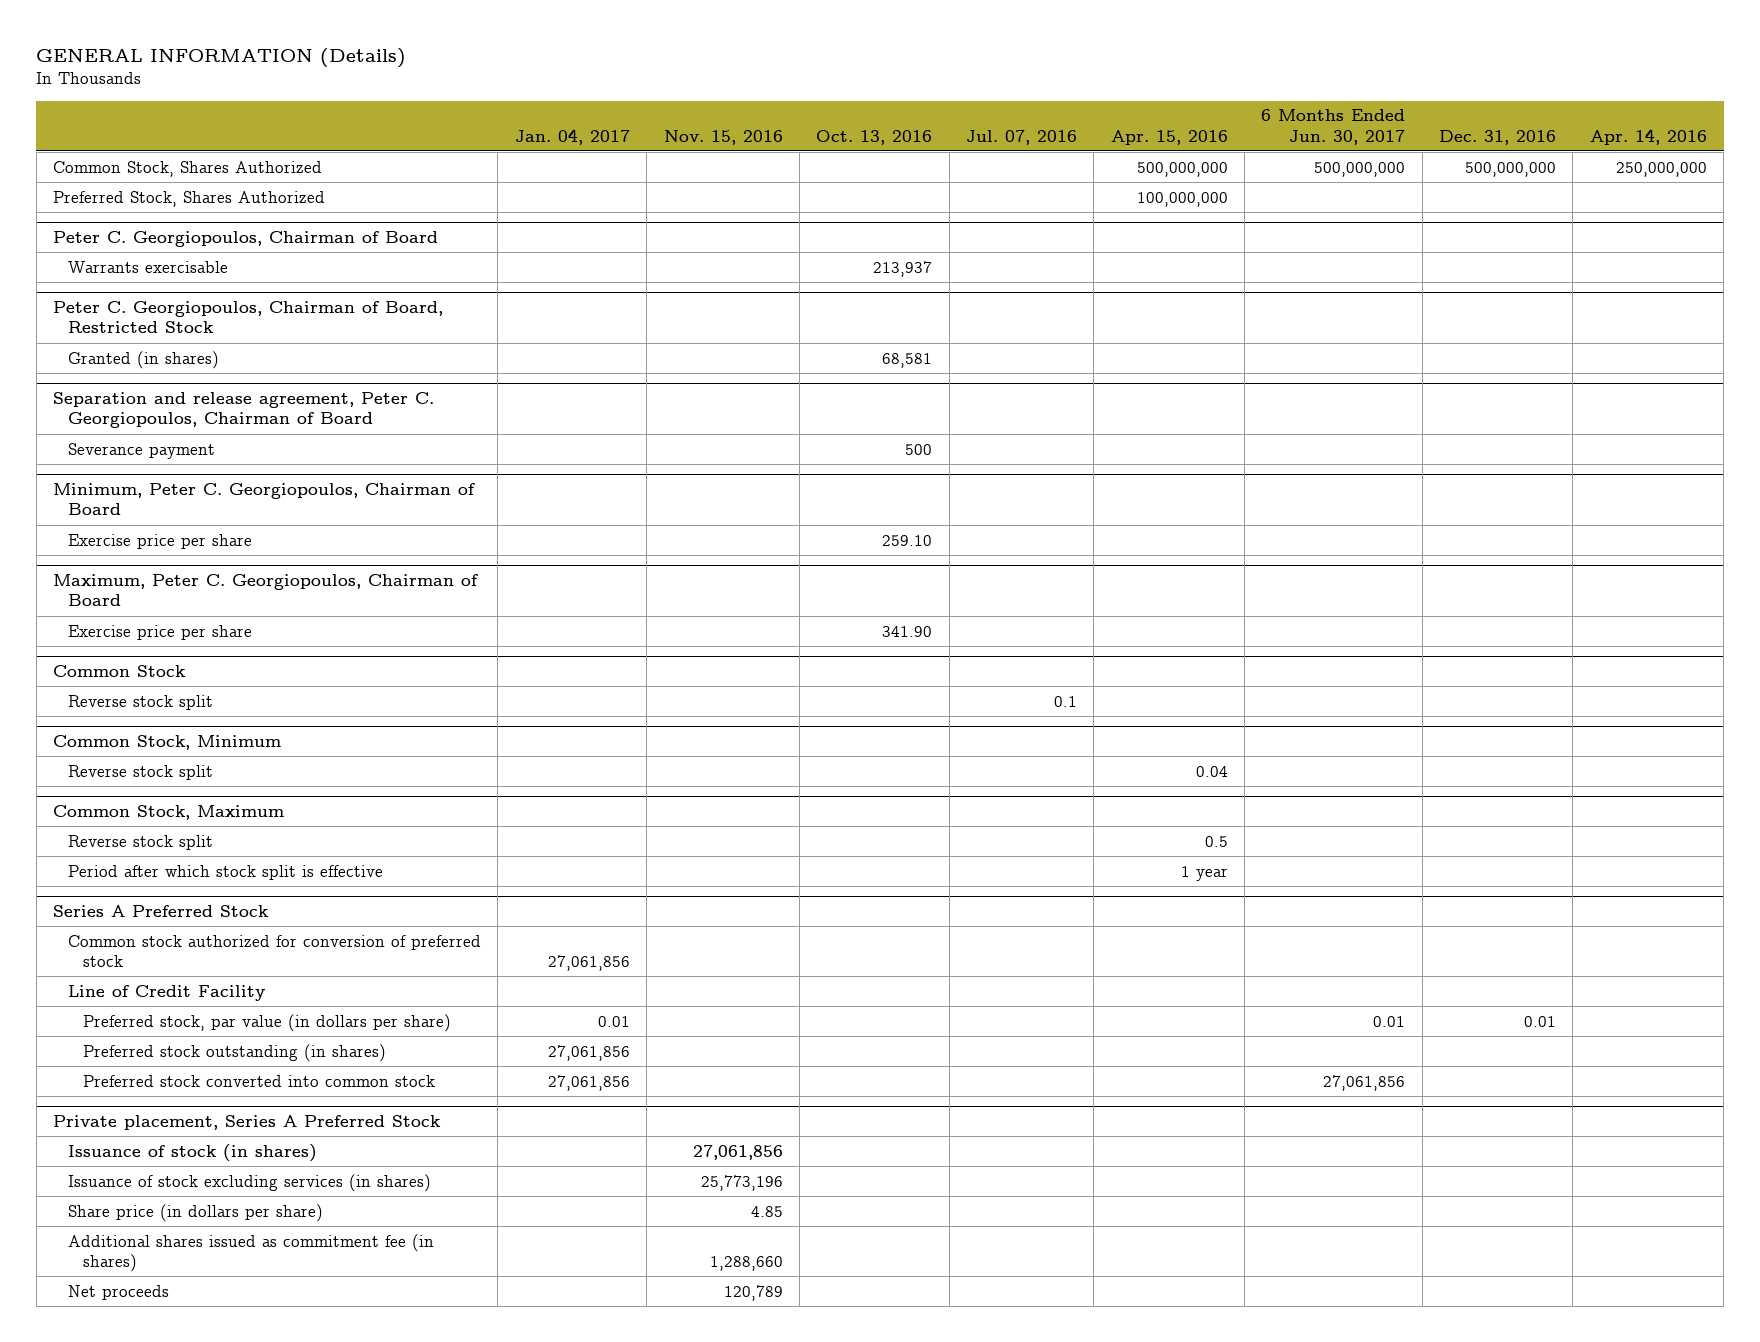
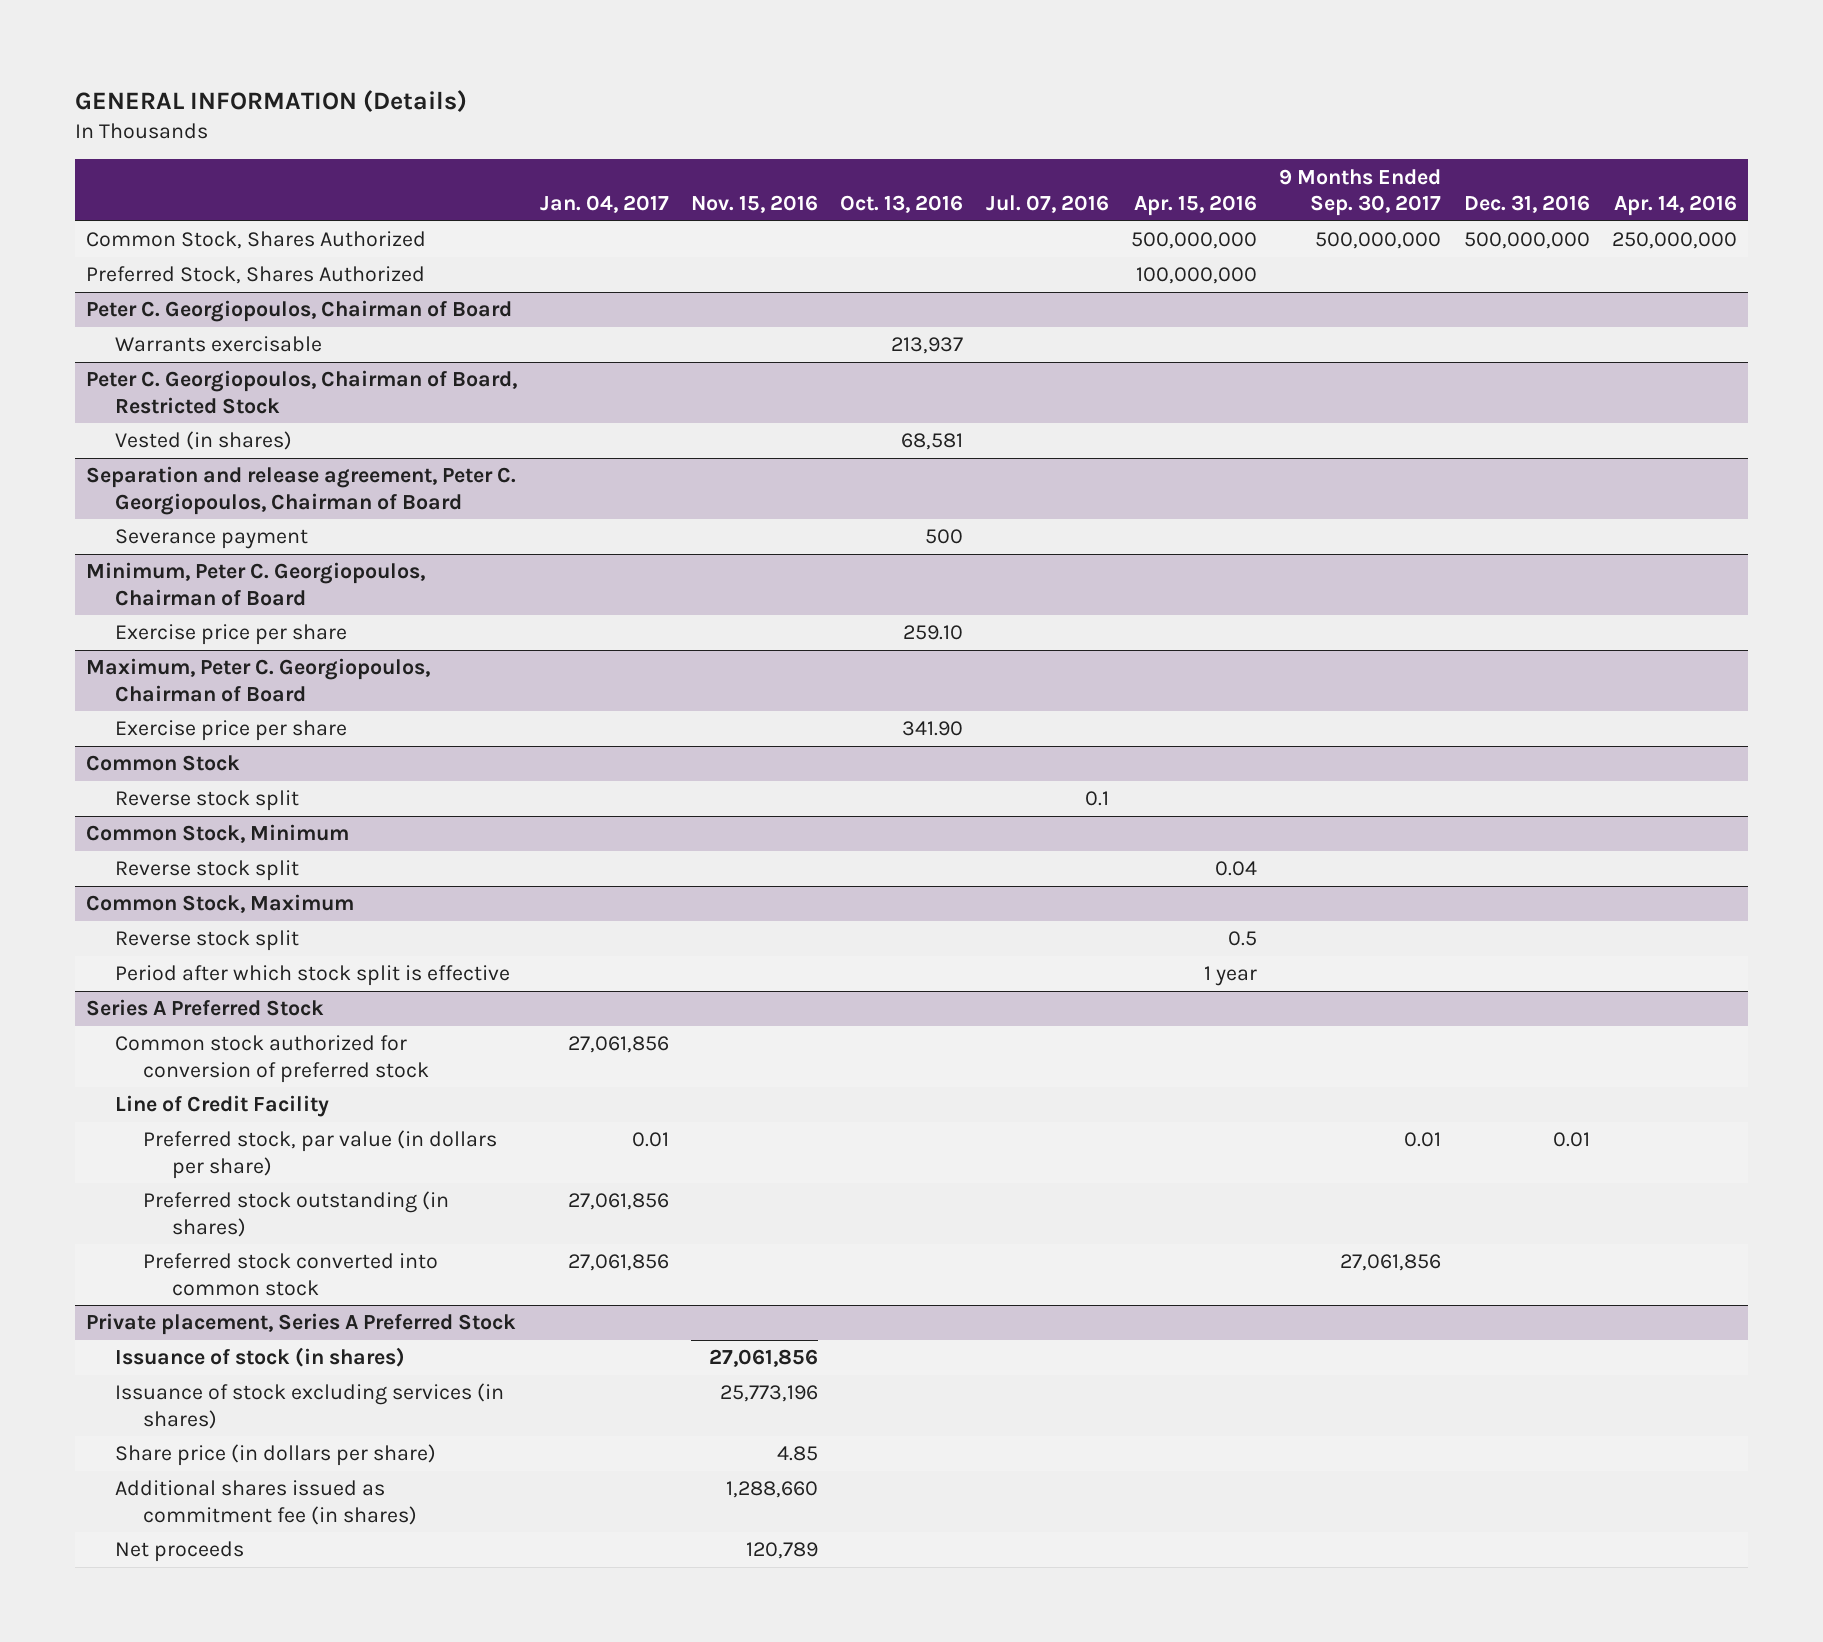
- | Jan. 04, 2017 | Nov. 15, 2016 | Oct. 13, 2016 | Jul. 07, 2016 | Apr. 15, 2016 | 6 Months Ended Jun. 30, 2017 | Dec. 31, 2016 | Apr. 14, 2016
+ | Jan. 04, 2017 | Nov. 15, 2016 | Oct. 13, 2016 | Jul. 07, 2016 | Apr. 15, 2016 | 9 Months Ended Sep. 30, 2017 | Dec. 31, 2016 | Apr. 14, 2016
@ Peter C. Georgiopoulos, Chairman of Board, Restricted Stock
- Granted (in shares) | | | 68,581 | | | | |
+ Vested (in shares) | | | 68,581 | | | | |

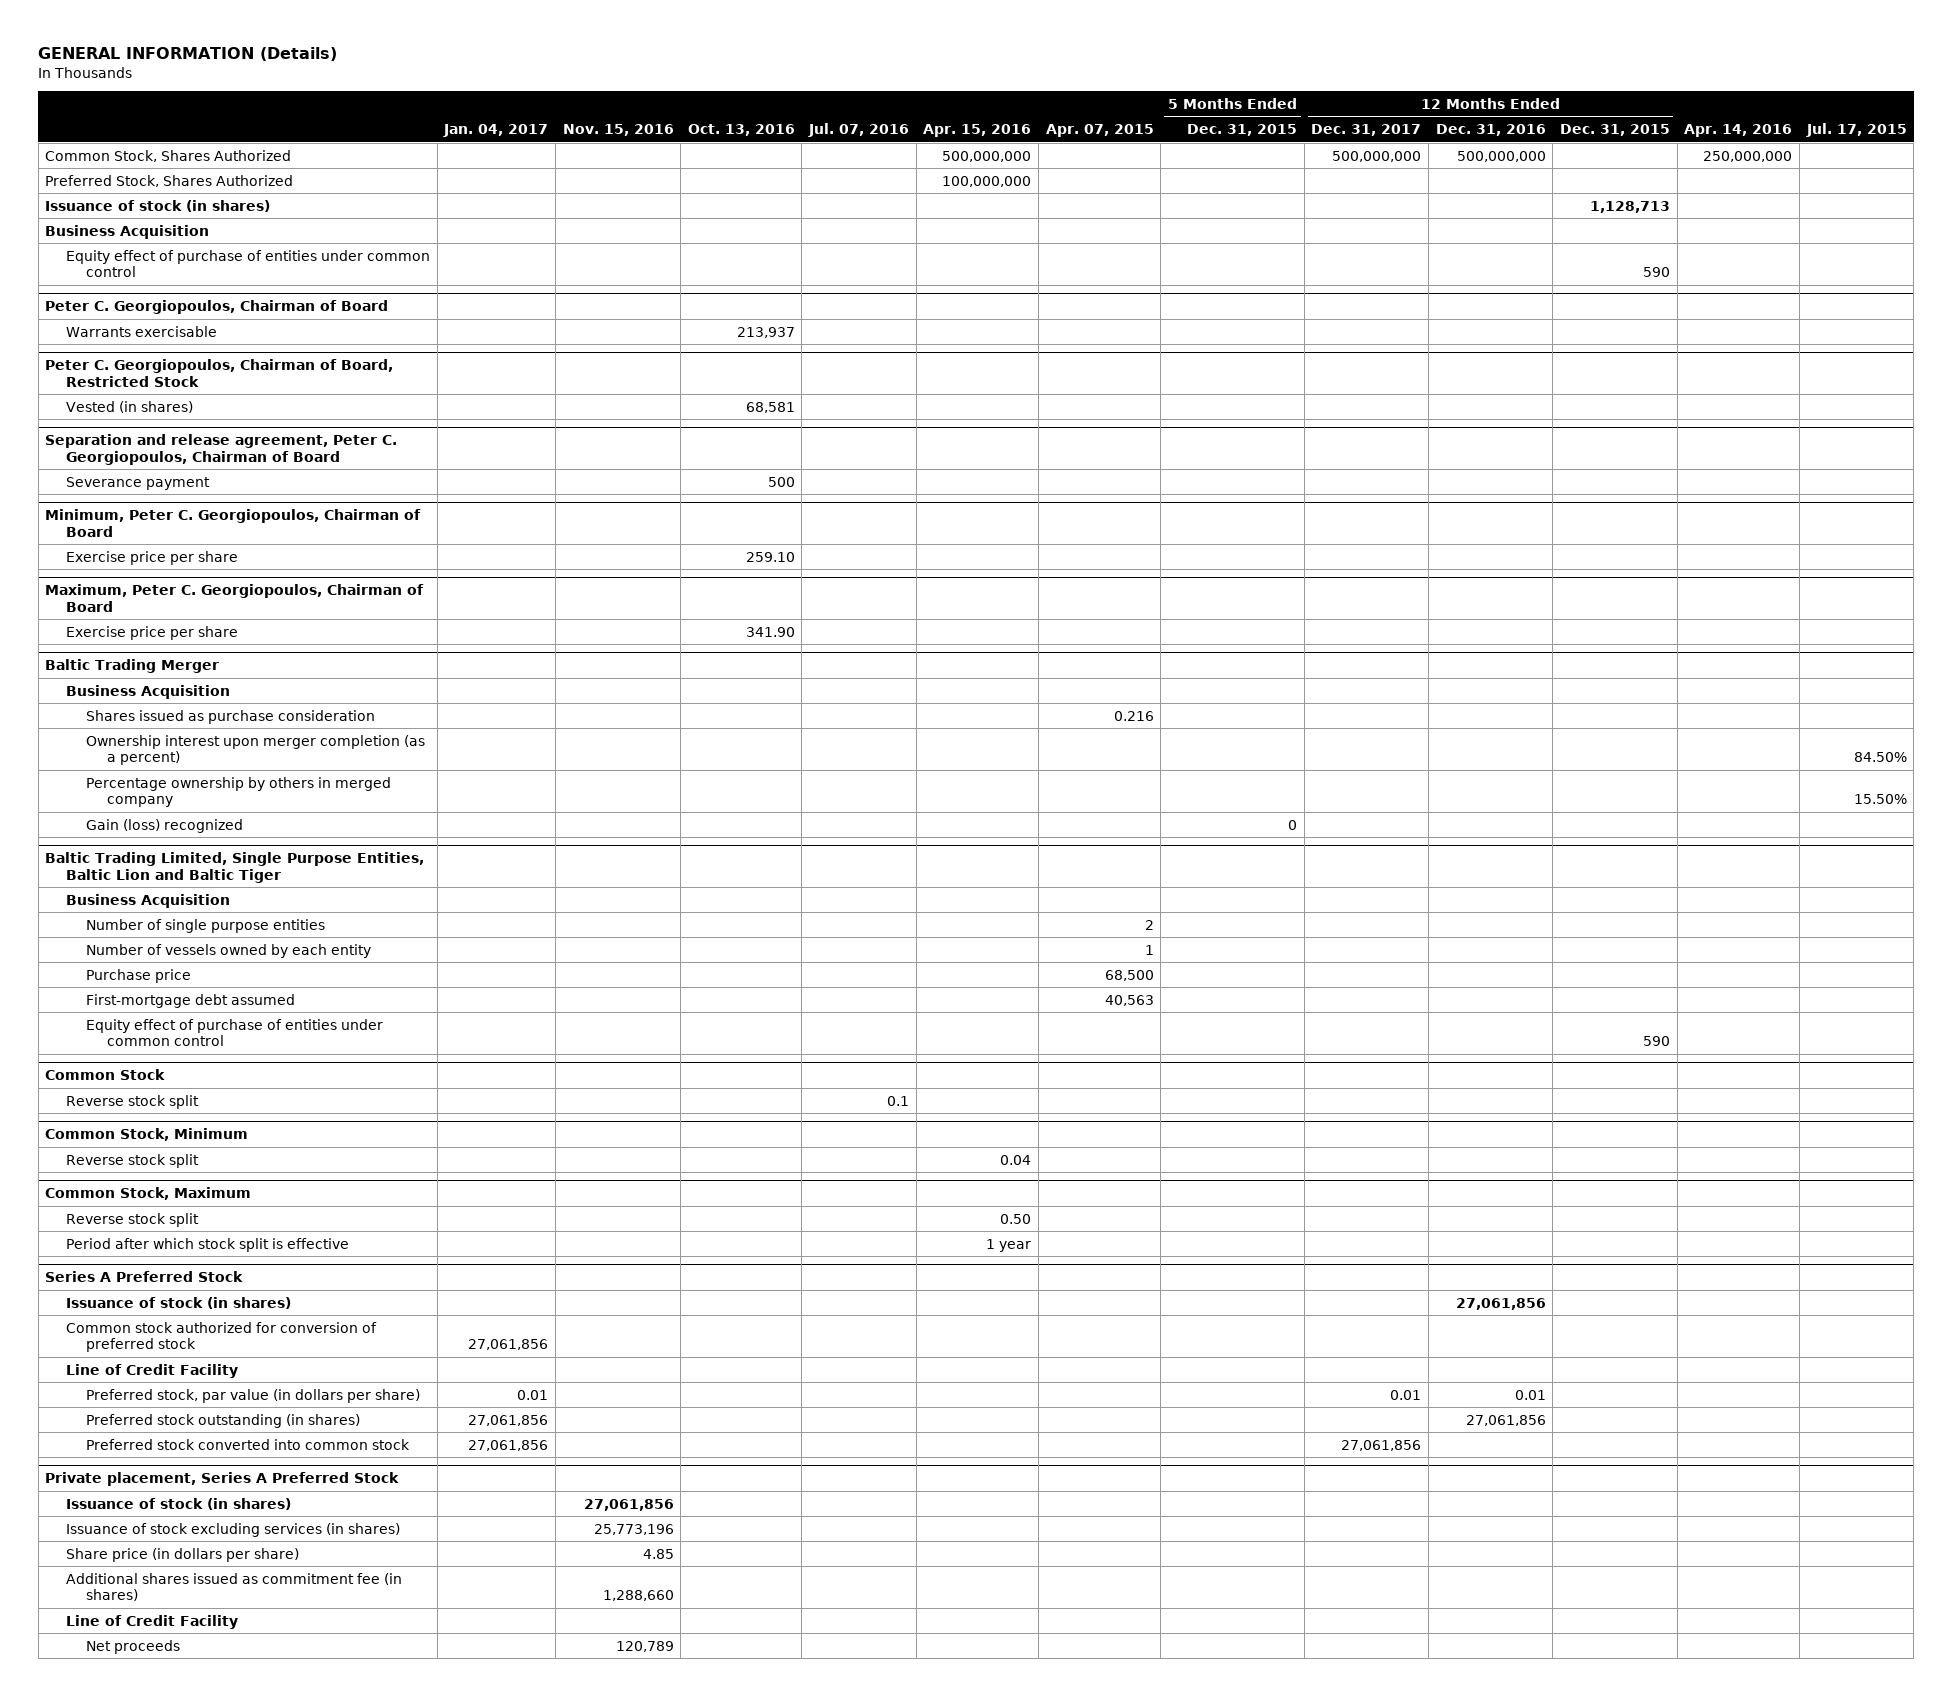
- | Jan. 04, 2017 | Nov. 15, 2016 | Oct. 13, 2016 | Jul. 07, 2016 | Apr. 15, 2016 | 9 Months Ended Sep. 30, 2017 | Dec. 31, 2016 | Apr. 14, 2016
+ | Jan. 04, 2017 | Nov. 15, 2016 | Oct. 13, 2016 | Jul. 07, 2016 | Apr. 15, 2016 | Apr. 07, 2015 | 5 Months Ended Dec. 31, 2015 | 12 Months Ended Dec. 31, 2017 | 12 Months Ended Dec. 31, 2016 | 12 Months Ended Dec. 31, 2015 | Apr. 14, 2016 | Jul. 17, 2015
+ Issuance of stock (in shares) | | | | | | | | | | 1,128,713 | |
+ Business Acquisition
+ Equity effect of purchase of entities under common control | | | | | | | | | | 590 | |
+ Baltic Trading Merger
+ Business Acquisition
+ Shares issued as purchase consideration | | | | | | 0.216 | | | | | |
+ Ownership interest upon merger completion (as a percent) | | | | | | | | | | | | 84.50%
+ Percentage ownership by others in merged company | | | | | | | | | | | | 15.50%
+ Gain (loss) recognized | | | | | | | 0 | | | | |
+ Baltic Trading Limited, Single Purpose Entities, Baltic Lion and Baltic Tiger
+ Business Acquisition
+ Number of single purpose entities | | | | | | 2 | | | | | |
+ Number of vessels owned by each entity | | | | | | 1 | | | | | |
+ Purchase price | | | | | | 68,500 | | | | | |
+ First-mortgage debt assumed | | | | | | 40,563 | | | | | |
+ Equity effect of purchase of entities under common control | | | | | | | | | | 590 | |
@ Common Stock, Maximum
- Reverse stock split | | | | | 0.5 | | |
+ Reverse stock split | | | | | 0.50 | | | | | | |
@ Series A Preferred Stock
+ Issuance of stock (in shares) | | | | | | | | | 27,061,856 | | |
@ Private placement, Series A Preferred Stock
+ Line of Credit Facility

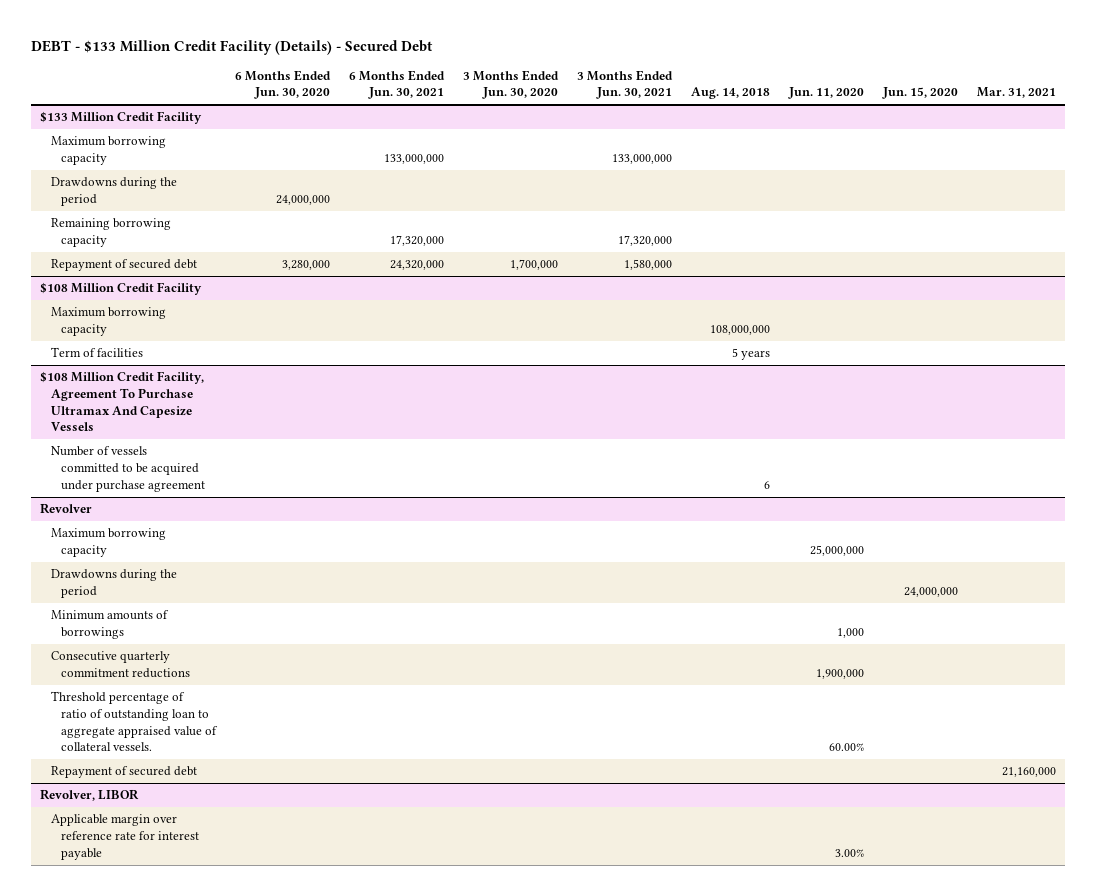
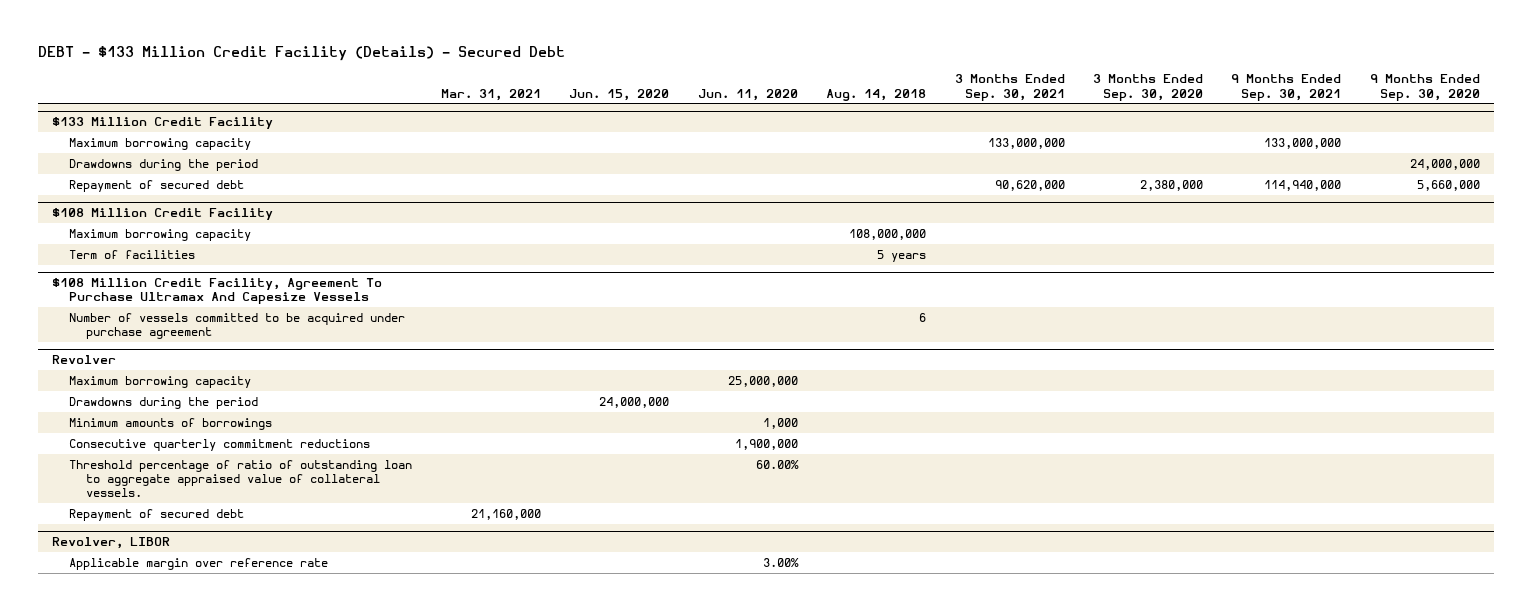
- | 6 Months Ended Jun. 30, 2020 | 6 Months Ended Jun. 30, 2021 | 3 Months Ended Jun. 30, 2020 | 3 Months Ended Jun. 30, 2021 | Aug. 14, 2018 | Jun. 11, 2020 | Jun. 15, 2020 | Mar. 31, 2021
+ | Mar. 31, 2021 | Jun. 15, 2020 | Jun. 11, 2020 | Aug. 14, 2018 | 3 Months Ended Sep. 30, 2021 | 3 Months Ended Sep. 30, 2020 | 9 Months Ended Sep. 30, 2021 | 9 Months Ended Sep. 30, 2020
@ $133 Million Credit Facility
- Remaining borrowing capacity | | 17,320,000 | | 17,320,000 | | | |
@ Revolver, LIBOR
- Applicable margin over reference rate for interest payable | | | | | | 3.00% | |
+ Applicable margin over reference rate | | | 3.00% | | | | |

